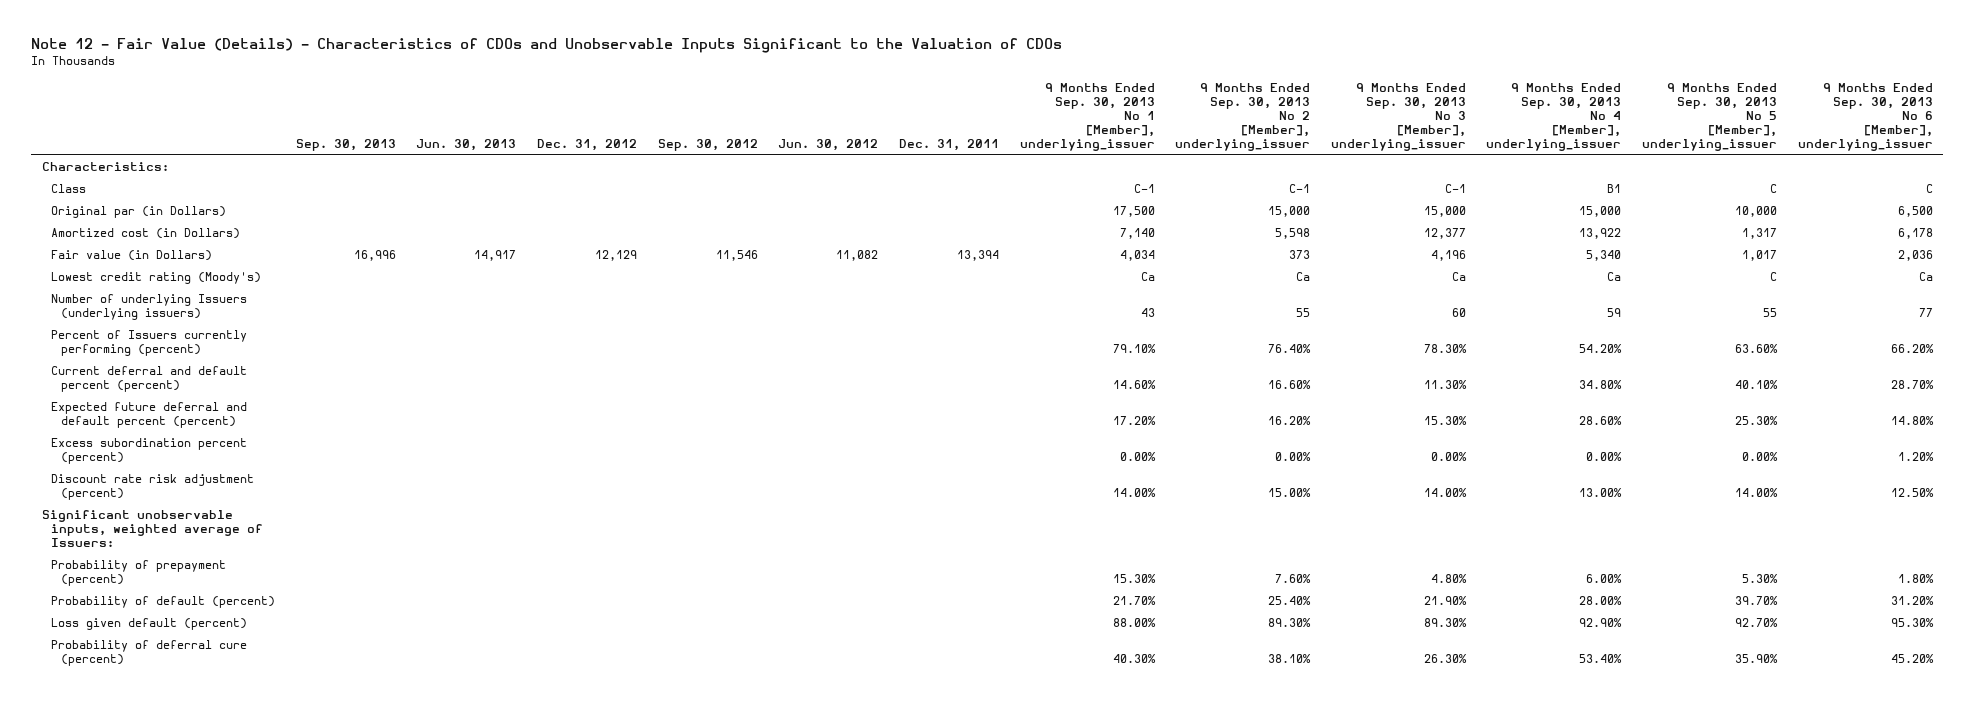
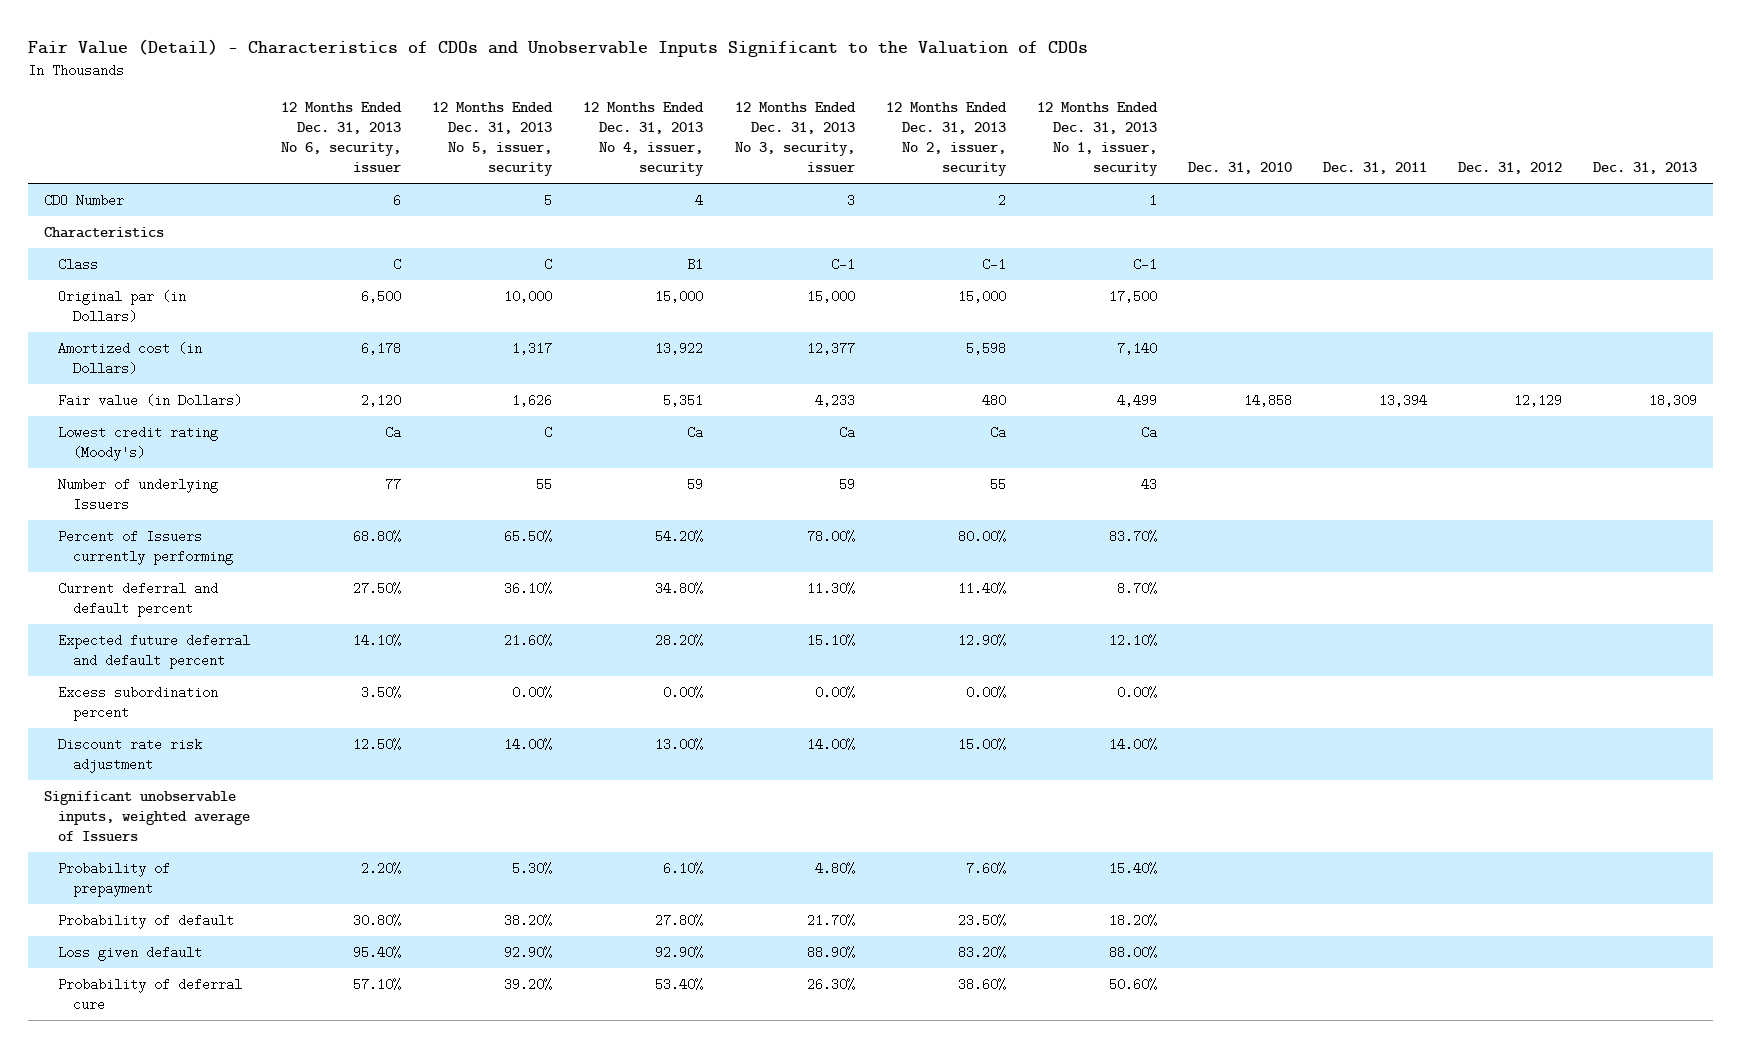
- Note 12 - Fair Value (Details) - Characteristics of CDOs and Unobservable Inputs Significant to the Valuation of CDOs
+ Fair Value (Detail) - Characteristics of CDOs and Unobservable Inputs Significant to the Valuation of CDOs
- | Sep. 30, 2013 | Jun. 30, 2013 | Dec. 31, 2012 | Sep. 30, 2012 | Jun. 30, 2012 | Dec. 31, 2011 | 9 Months Ended Sep. 30, 2013 No 1 [Member], underlying_issuer | 9 Months Ended Sep. 30, 2013 No 2 [Member], underlying_issuer | 9 Months Ended Sep. 30, 2013 No 3 [Member], underlying_issuer | 9 Months Ended Sep. 30, 2013 No 4 [Member], underlying_issuer | 9 Months Ended Sep. 30, 2013 No 5 [Member], underlying_issuer | 9 Months Ended Sep. 30, 2013 No 6 [Member], underlying_issuer
+ | 12 Months Ended Dec. 31, 2013 No 6, security, issuer | 12 Months Ended Dec. 31, 2013 No 5, issuer, security | 12 Months Ended Dec. 31, 2013 No 4, issuer, security | 12 Months Ended Dec. 31, 2013 No 3, security, issuer | 12 Months Ended Dec. 31, 2013 No 2, issuer, security | 12 Months Ended Dec. 31, 2013 No 1, issuer, security | Dec. 31, 2010 | Dec. 31, 2011 | Dec. 31, 2012 | Dec. 31, 2013
- Characteristics:
+ CDO Number | 6 | 5 | 4 | 3 | 2 | 1 | | | |
+ Characteristics
- Number of underlying Issuers (underlying issuers) | | | | | | | 43 | 55 | 60 | 59 | 55 | 77
- Percent of Issuers currently performing (percent) | | | | | | | 79.10% | 76.40% | 78.30% | 54.20% | 63.60% | 66.20%
- Current deferral and default percent (percent) | | | | | | | 14.60% | 16.60% | 11.30% | 34.80% | 40.10% | 28.70%
- Expected future deferral and default percent (percent) | | | | | | | 17.20% | 16.20% | 15.30% | 28.60% | 25.30% | 14.80%
- Excess subordination percent (percent) | | | | | | | 0.00% | 0.00% | 0.00% | 0.00% | 0.00% | 1.20%
- Discount rate risk adjustment (percent) | | | | | | | 14.00% | 15.00% | 14.00% | 13.00% | 14.00% | 12.50%
- Significant unobservable inputs, weighted average of Issuers:
- Probability of prepayment (percent) | | | | | | | 15.30% | 7.60% | 4.80% | 6.00% | 5.30% | 1.80%
- Probability of default (percent) | | | | | | | 21.70% | 25.40% | 21.90% | 28.00% | 39.70% | 31.20%
- Loss given default (percent) | | | | | | | 88.00% | 89.30% | 89.30% | 92.90% | 92.70% | 95.30%
- Probability of deferral cure (percent) | | | | | | | 40.30% | 38.10% | 26.30% | 53.40% | 35.90% | 45.20%
+ Number of underlying Issuers | 77 | 55 | 59 | 59 | 55 | 43 | | | |
+ Percent of Issuers currently performing | 68.80% | 65.50% | 54.20% | 78.00% | 80.00% | 83.70% | | | |
+ Current deferral and default percent | 27.50% | 36.10% | 34.80% | 11.30% | 11.40% | 8.70% | | | |
+ Expected future deferral and default percent | 14.10% | 21.60% | 28.20% | 15.10% | 12.90% | 12.10% | | | |
+ Excess subordination percent | 3.50% | 0.00% | 0.00% | 0.00% | 0.00% | 0.00% | | | |
+ Discount rate risk adjustment | 12.50% | 14.00% | 13.00% | 14.00% | 15.00% | 14.00% | | | |
+ Significant unobservable inputs, weighted average of Issuers
+ Probability of prepayment | 2.20% | 5.30% | 6.10% | 4.80% | 7.60% | 15.40% | | | |
+ Probability of default | 30.80% | 38.20% | 27.80% | 21.70% | 23.50% | 18.20% | | | |
+ Loss given default | 95.40% | 92.90% | 92.90% | 88.90% | 83.20% | 88.00% | | | |
+ Probability of deferral cure | 57.10% | 39.20% | 53.40% | 26.30% | 38.60% | 50.60% | | | |

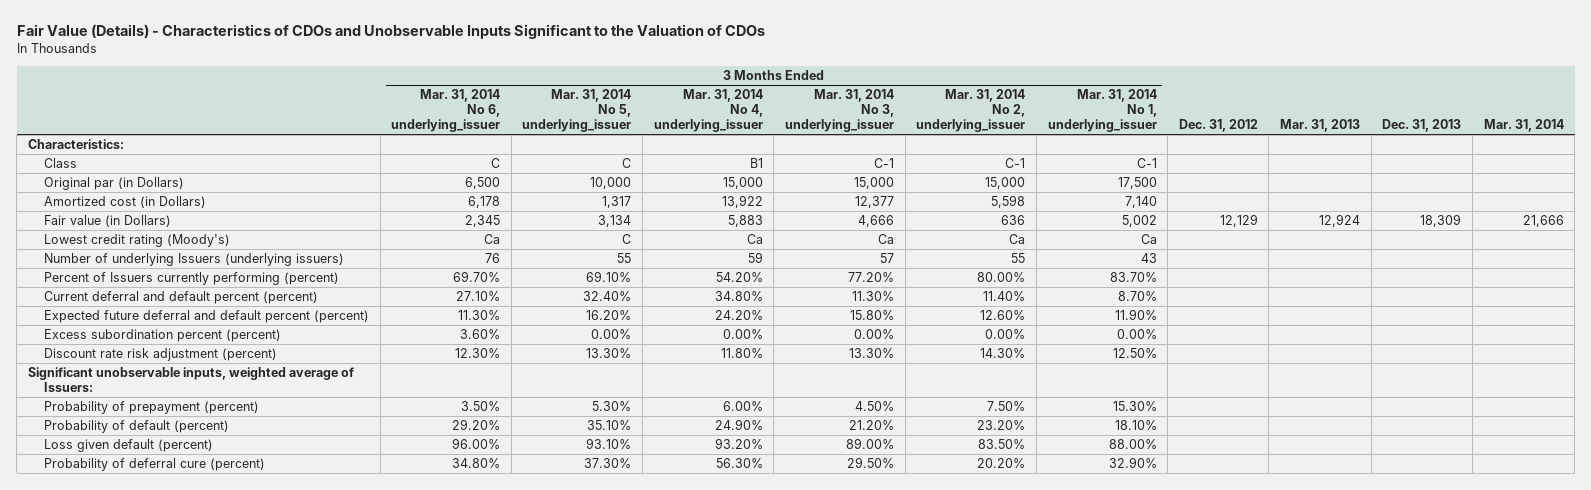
- Fair Value (Detail) - Characteristics of CDOs and Unobservable Inputs Significant to the Valuation of CDOs
+ Fair Value (Details) - Characteristics of CDOs and Unobservable Inputs Significant to the Valuation of CDOs
- | 12 Months Ended Dec. 31, 2013 No 6, security, issuer | 12 Months Ended Dec. 31, 2013 No 5, issuer, security | 12 Months Ended Dec. 31, 2013 No 4, issuer, security | 12 Months Ended Dec. 31, 2013 No 3, security, issuer | 12 Months Ended Dec. 31, 2013 No 2, issuer, security | 12 Months Ended Dec. 31, 2013 No 1, issuer, security | Dec. 31, 2010 | Dec. 31, 2011 | Dec. 31, 2012 | Dec. 31, 2013
+ | 3 Months Ended Mar. 31, 2014 No 6, underlying_issuer | 3 Months Ended Mar. 31, 2014 No 5, underlying_issuer | 3 Months Ended Mar. 31, 2014 No 4, underlying_issuer | 3 Months Ended Mar. 31, 2014 No 3, underlying_issuer | 3 Months Ended Mar. 31, 2014 No 2, underlying_issuer | 3 Months Ended Mar. 31, 2014 No 1, underlying_issuer | Dec. 31, 2012 | Mar. 31, 2013 | Dec. 31, 2013 | Mar. 31, 2014
- CDO Number | 6 | 5 | 4 | 3 | 2 | 1 | | | |
- Characteristics
+ Characteristics:
- Number of underlying Issuers | 77 | 55 | 59 | 59 | 55 | 43 | | | |
- Percent of Issuers currently performing | 68.80% | 65.50% | 54.20% | 78.00% | 80.00% | 83.70% | | | |
- Current deferral and default percent | 27.50% | 36.10% | 34.80% | 11.30% | 11.40% | 8.70% | | | |
- Expected future deferral and default percent | 14.10% | 21.60% | 28.20% | 15.10% | 12.90% | 12.10% | | | |
- Excess subordination percent | 3.50% | 0.00% | 0.00% | 0.00% | 0.00% | 0.00% | | | |
- Discount rate risk adjustment | 12.50% | 14.00% | 13.00% | 14.00% | 15.00% | 14.00% | | | |
- Significant unobservable inputs, weighted average of Issuers
- Probability of prepayment | 2.20% | 5.30% | 6.10% | 4.80% | 7.60% | 15.40% | | | |
- Probability of default | 30.80% | 38.20% | 27.80% | 21.70% | 23.50% | 18.20% | | | |
- Loss given default | 95.40% | 92.90% | 92.90% | 88.90% | 83.20% | 88.00% | | | |
- Probability of deferral cure | 57.10% | 39.20% | 53.40% | 26.30% | 38.60% | 50.60% | | | |
+ Number of underlying Issuers (underlying issuers) | 76 | 55 | 59 | 57 | 55 | 43 | | | |
+ Percent of Issuers currently performing (percent) | 69.70% | 69.10% | 54.20% | 77.20% | 80.00% | 83.70% | | | |
+ Current deferral and default percent (percent) | 27.10% | 32.40% | 34.80% | 11.30% | 11.40% | 8.70% | | | |
+ Expected future deferral and default percent (percent) | 11.30% | 16.20% | 24.20% | 15.80% | 12.60% | 11.90% | | | |
+ Excess subordination percent (percent) | 3.60% | 0.00% | 0.00% | 0.00% | 0.00% | 0.00% | | | |
+ Discount rate risk adjustment (percent) | 12.30% | 13.30% | 11.80% | 13.30% | 14.30% | 12.50% | | | |
+ Significant unobservable inputs, weighted average of Issuers:
+ Probability of prepayment (percent) | 3.50% | 5.30% | 6.00% | 4.50% | 7.50% | 15.30% | | | |
+ Probability of default (percent) | 29.20% | 35.10% | 24.90% | 21.20% | 23.20% | 18.10% | | | |
+ Loss given default (percent) | 96.00% | 93.10% | 93.20% | 89.00% | 83.50% | 88.00% | | | |
+ Probability of deferral cure (percent) | 34.80% | 37.30% | 56.30% | 29.50% | 20.20% | 32.90% | | | |

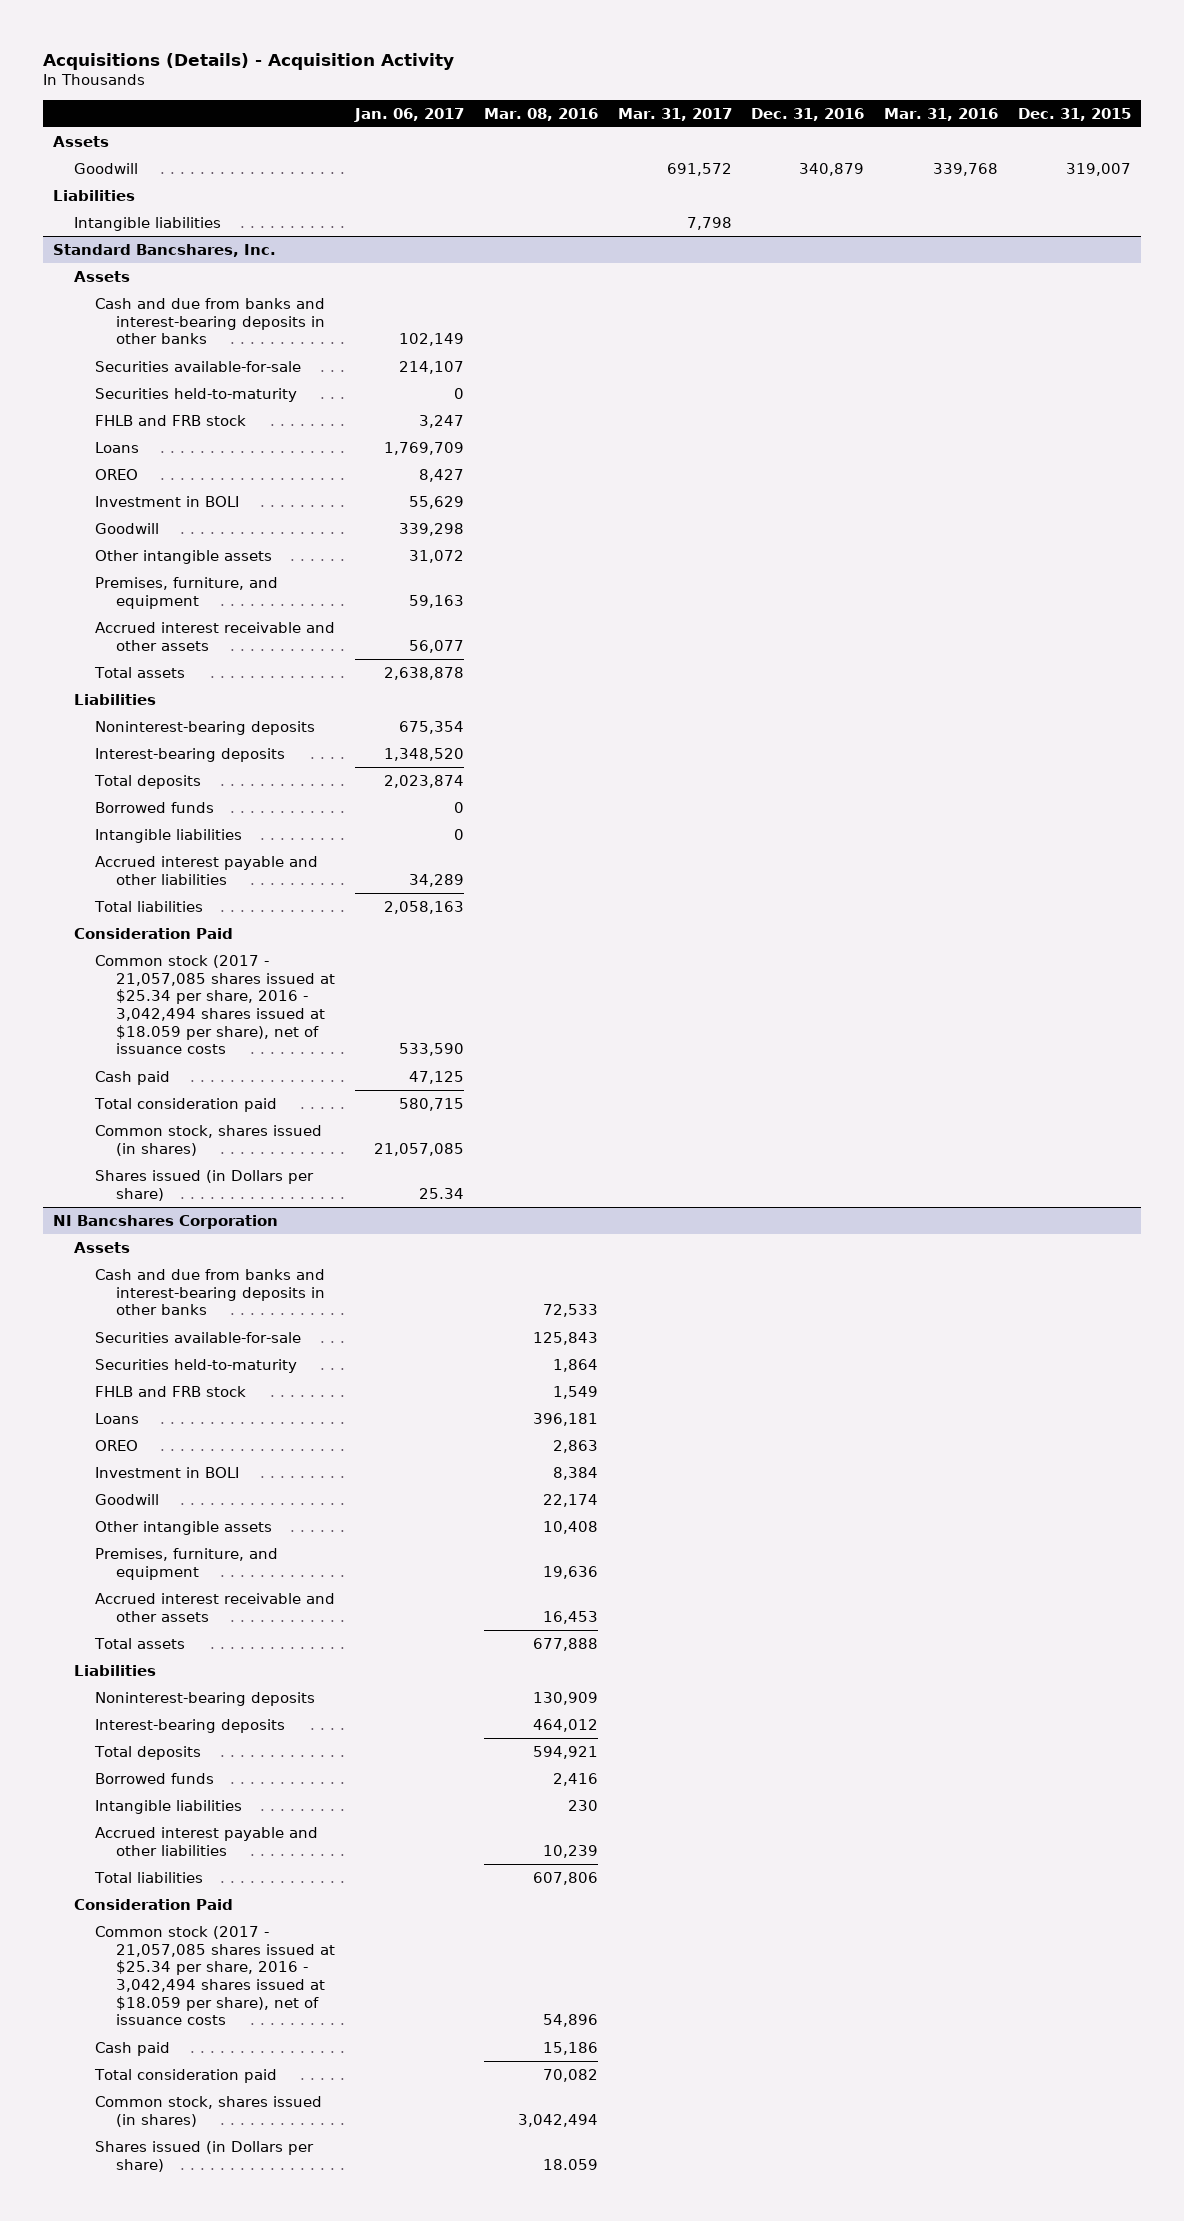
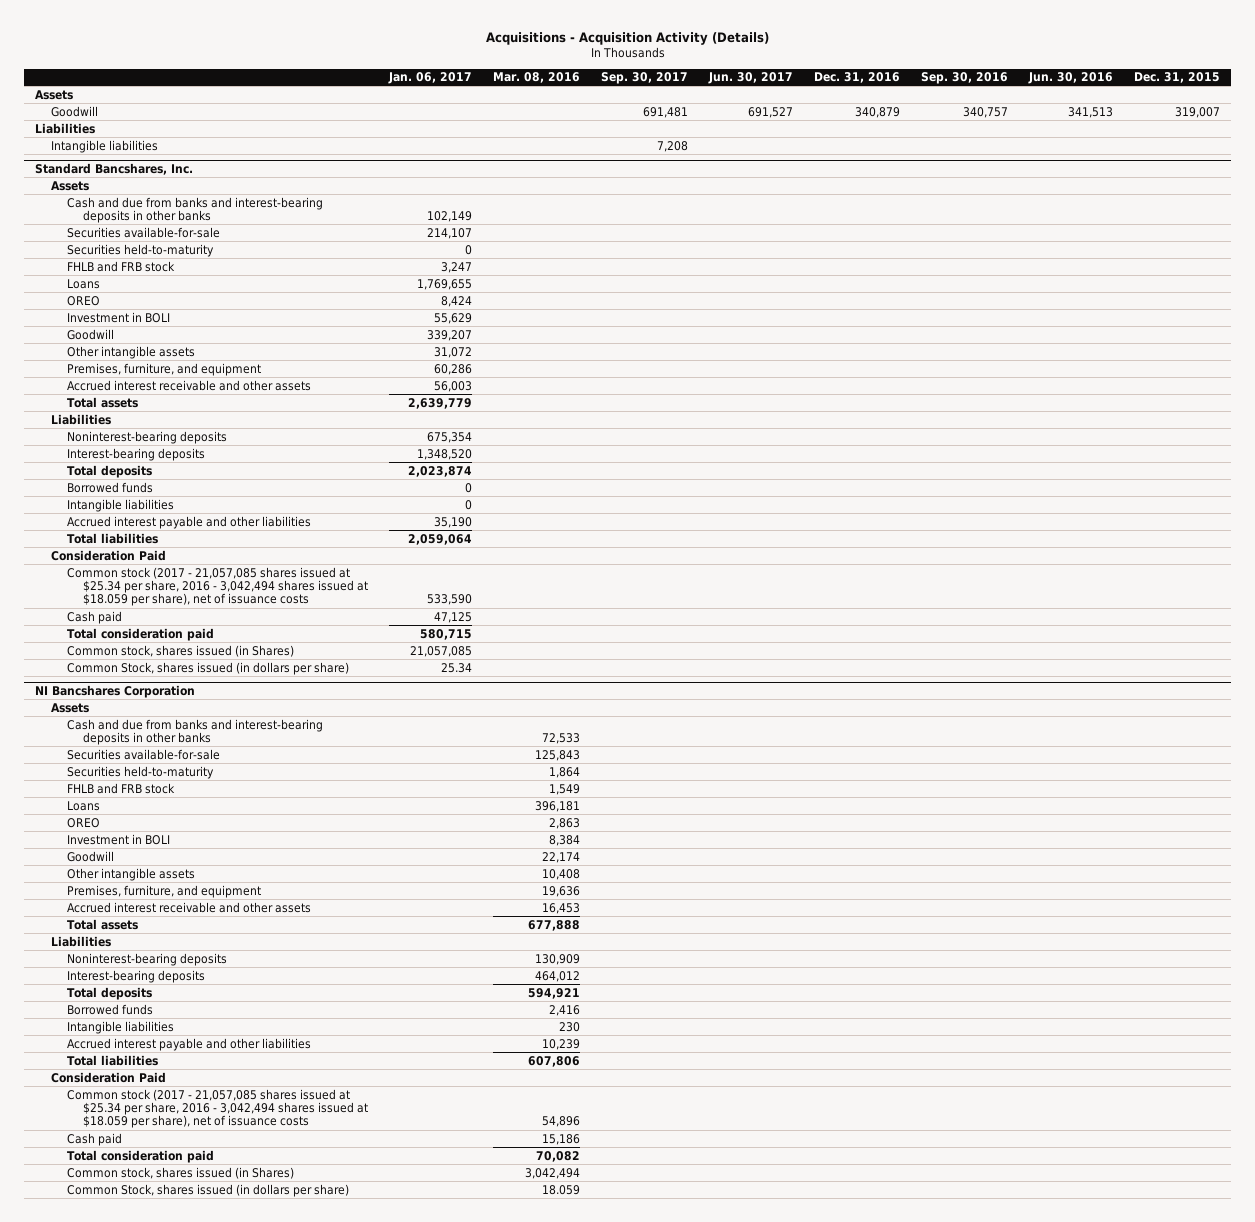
- Acquisitions (Details) - Acquisition Activity
+ Acquisitions - Acquisition Activity (Details)
- | Jan. 06, 2017 | Mar. 08, 2016 | Mar. 31, 2017 | Dec. 31, 2016 | Mar. 31, 2016 | Dec. 31, 2015
+ | Jan. 06, 2017 | Mar. 08, 2016 | Sep. 30, 2017 | Jun. 30, 2017 | Dec. 31, 2016 | Sep. 30, 2016 | Jun. 30, 2016 | Dec. 31, 2015
@ Standard Bancshares, Inc.
- Loans | 1,769,709 | | | | |
- OREO | 8,427 | | | | |
+ Loans | 1,769,655 | | | | | | |
+ OREO | 8,424 | | | | | | |
- Goodwill | 339,298 | | | | |
+ Goodwill | 339,207 | | | | | | |
- Premises, furniture, and equipment | 59,163 | | | | |
- Accrued interest receivable and other assets | 56,077 | | | | |
- Total assets | 2,638,878 | | | | |
+ Premises, furniture, and equipment | 60,286 | | | | | | |
+ Accrued interest receivable and other assets | 56,003 | | | | | | |
+ Total assets | 2,639,779 | | | | | | |
- Accrued interest payable and other liabilities | 34,289 | | | | |
- Total liabilities | 2,058,163 | | | | |
+ Accrued interest payable and other liabilities | 35,190 | | | | | | |
+ Total liabilities | 2,059,064 | | | | | | |
- Common stock, shares issued (in shares) | 21,057,085 | | | | |
- Shares issued (in Dollars per share) | 25.34 | | | | |
+ Common stock, shares issued (in Shares) | 21,057,085 | | | | | | |
+ Common Stock, shares issued (in dollars per share) | 25.34 | | | | | | |
@ NI Bancshares Corporation
- Common stock, shares issued (in shares) | | 3,042,494 | | | |
- Shares issued (in Dollars per share) | | 18.059 | | | |
+ Common stock, shares issued (in Shares) | | 3,042,494 | | | | | |
+ Common Stock, shares issued (in dollars per share) | | 18.059 | | | | | |

